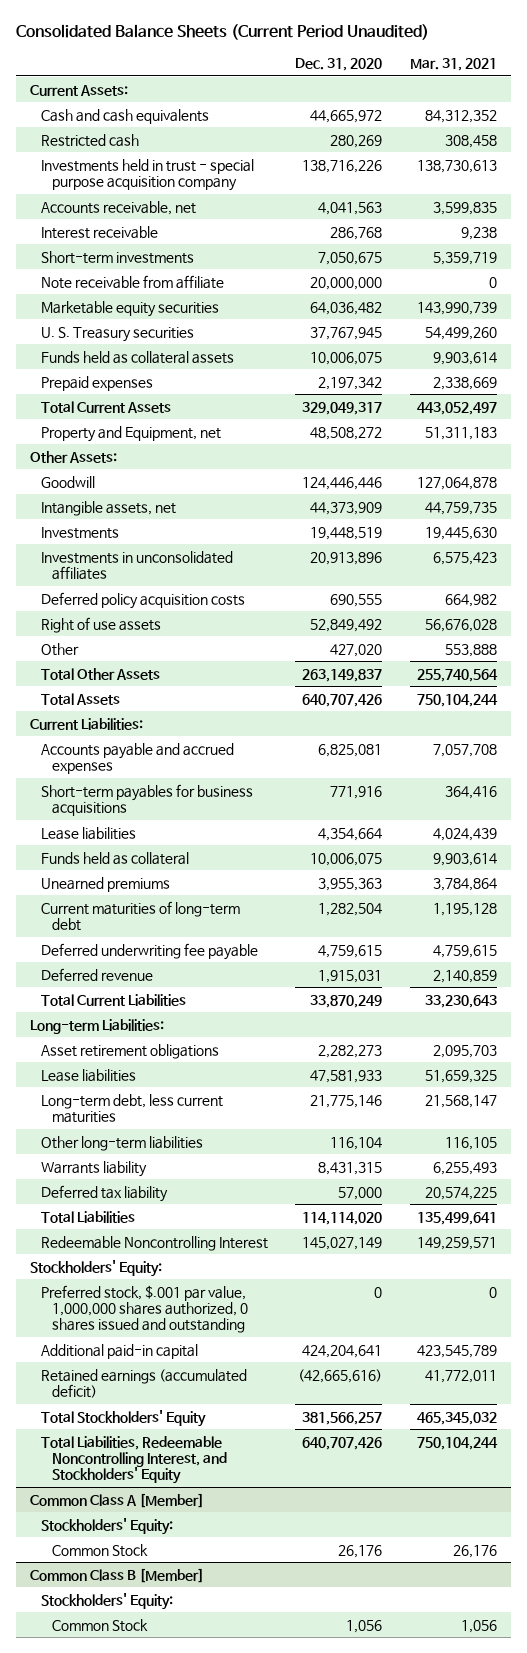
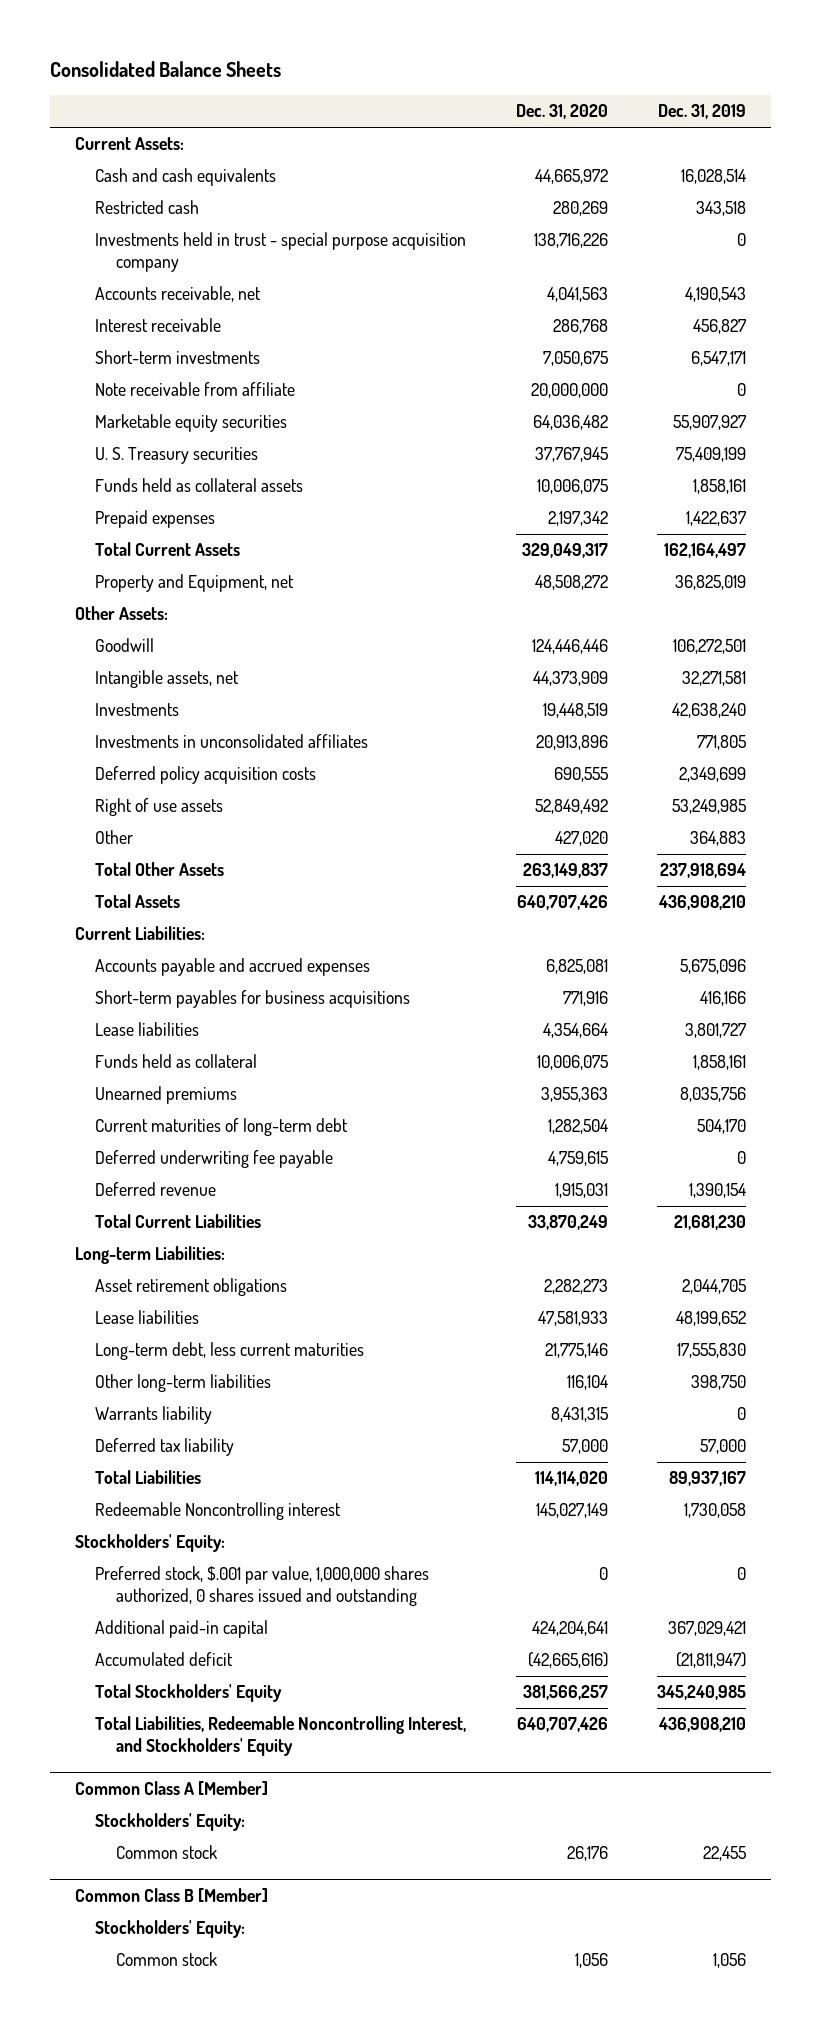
- Consolidated Balance Sheets (Current Period Unaudited)
+ Consolidated Balance Sheets
- | Dec. 31, 2020 | Mar. 31, 2021
+ | Dec. 31, 2020 | Dec. 31, 2019
- Redeemable Noncontrolling Interest | 145,027,149 | 149,259,571
+ Redeemable Noncontrolling interest | 145,027,149 | 1,730,058
- Retained earnings (accumulated deficit) | (42,665,616) | 41,772,011
+ Accumulated deficit | (42,665,616) | (21,811,947)
@ Common Class A [Member]
- Common Stock | 26,176 | 26,176
+ Common stock | 26,176 | 22,455
@ Common Class B [Member]
- Common Stock | 1,056 | 1,056
+ Common stock | 1,056 | 1,056

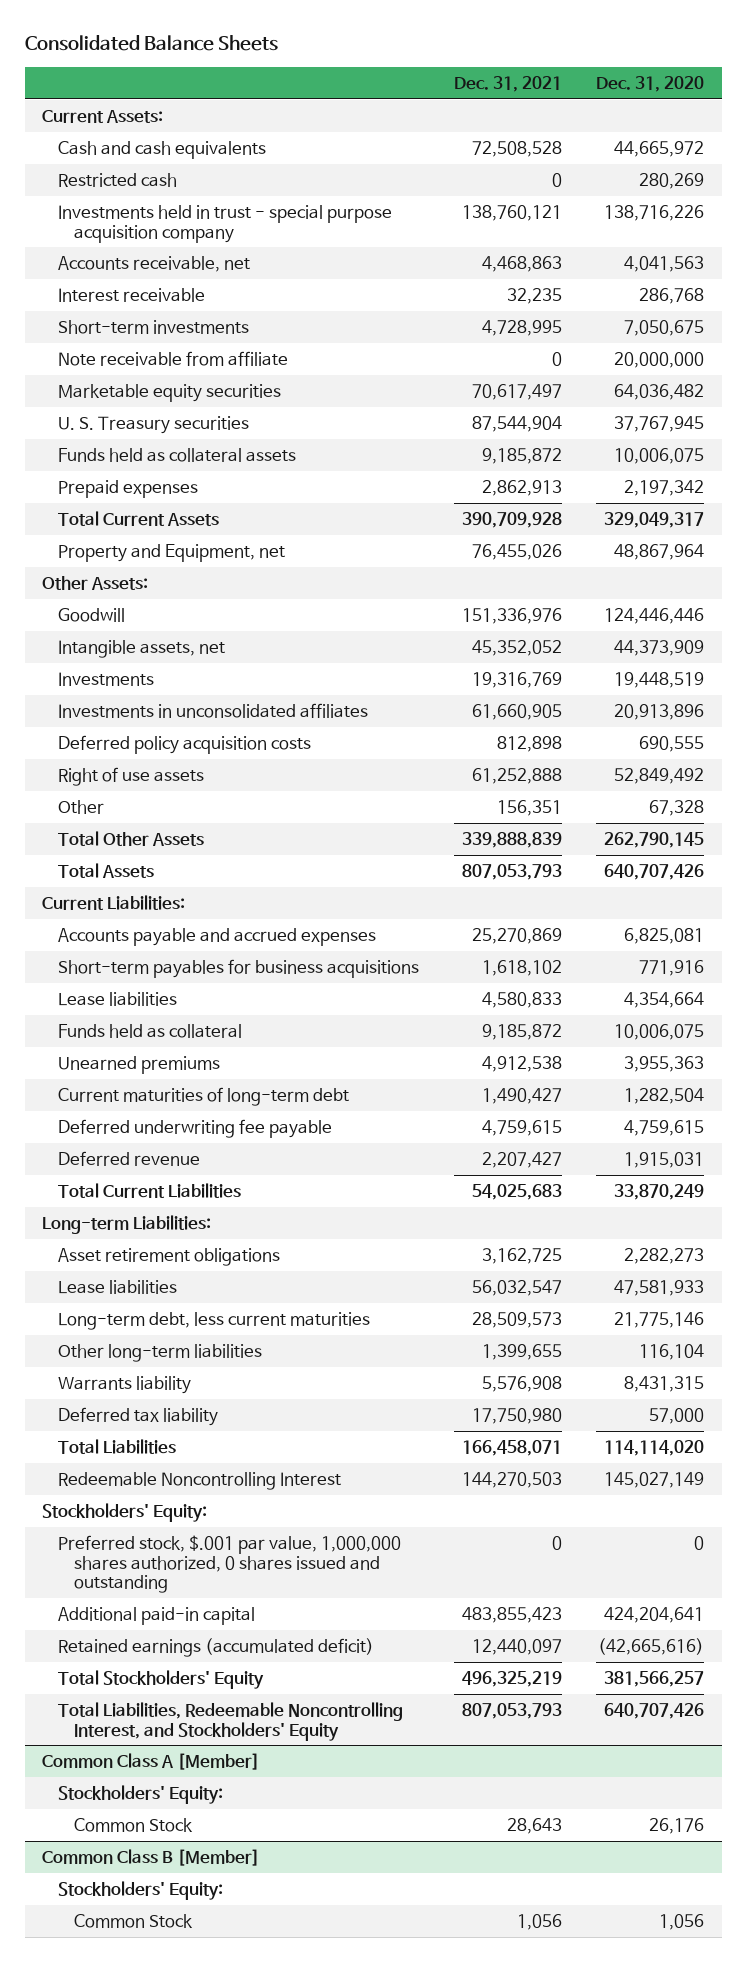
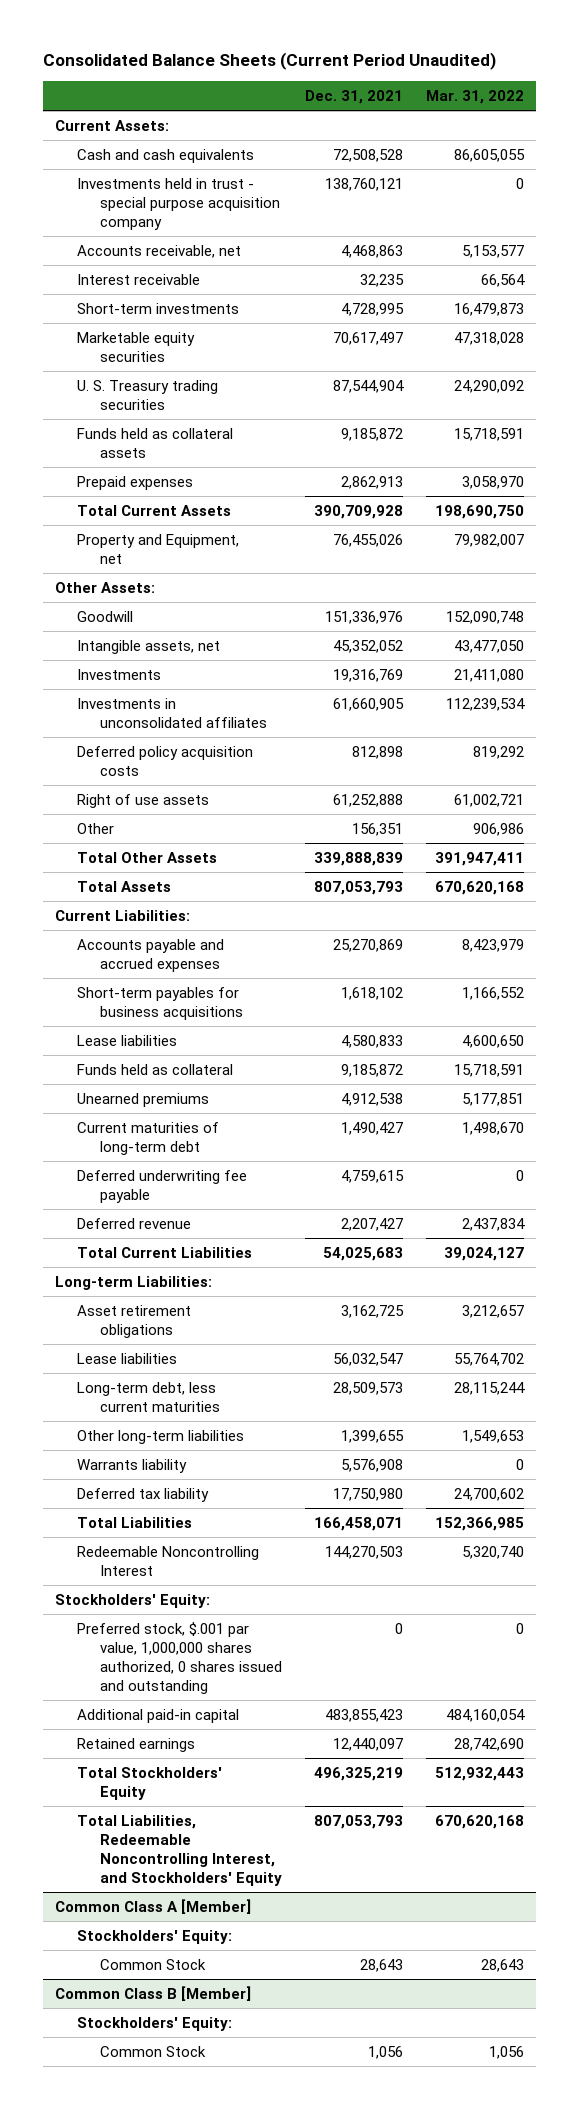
- Consolidated Balance Sheets
+ Consolidated Balance Sheets (Current Period Unaudited)
- | Dec. 31, 2021 | Dec. 31, 2020
+ | Dec. 31, 2021 | Mar. 31, 2022
- Restricted cash | 0 | 280,269
- Note receivable from affiliate | 0 | 20,000,000
- U. S. Treasury securities | 87,544,904 | 37,767,945
+ U. S. Treasury trading securities | 87,544,904 | 24,290,092
- Retained earnings (accumulated deficit) | 12,440,097 | (42,665,616)
+ Retained earnings | 12,440,097 | 28,742,690

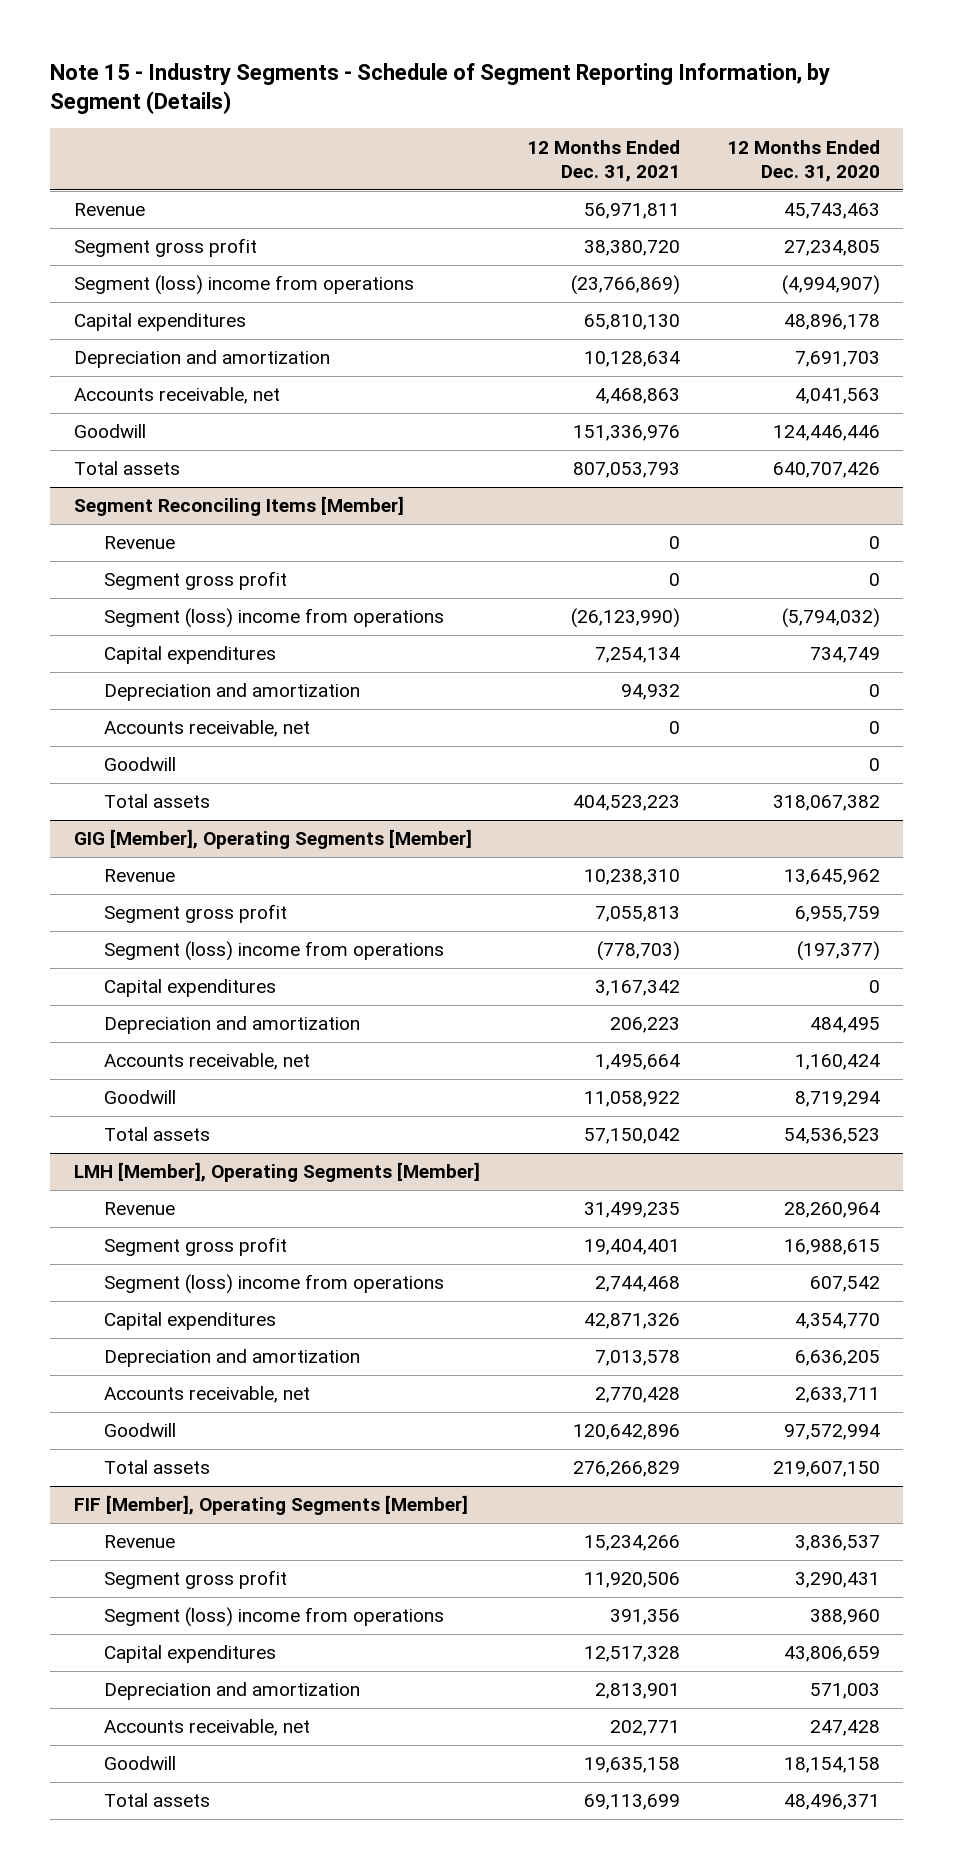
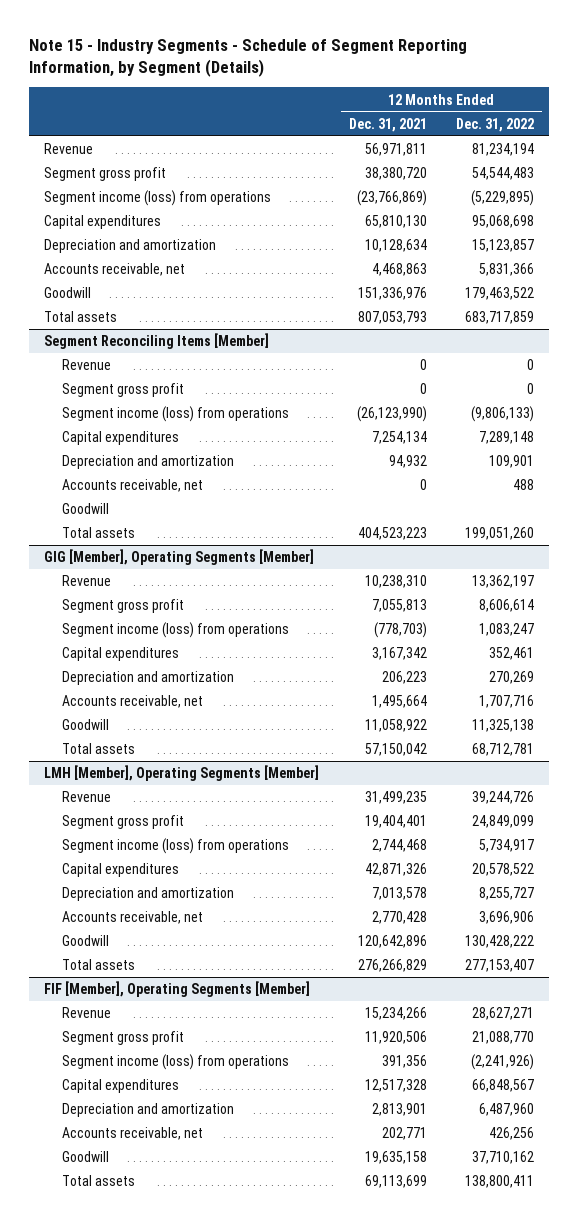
- | 12 Months Ended Dec. 31, 2021 | 12 Months Ended Dec. 31, 2020
+ | 12 Months Ended Dec. 31, 2021 | 12 Months Ended Dec. 31, 2022
- Segment (loss) income from operations | (23,766,869) | (4,994,907)
+ Segment income (loss) from operations | (23,766,869) | (5,229,895)
@ Segment Reconciling Items [Member]
- Segment (loss) income from operations | (26,123,990) | (5,794,032)
+ Segment income (loss) from operations | (26,123,990) | (9,806,133)
@ GIG [Member], Operating Segments [Member]
- Segment (loss) income from operations | (778,703) | (197,377)
+ Segment income (loss) from operations | (778,703) | 1,083,247
@ LMH [Member], Operating Segments [Member]
- Segment (loss) income from operations | 2,744,468 | 607,542
+ Segment income (loss) from operations | 2,744,468 | 5,734,917
@ FIF [Member], Operating Segments [Member]
- Segment (loss) income from operations | 391,356 | 388,960
+ Segment income (loss) from operations | 391,356 | (2,241,926)

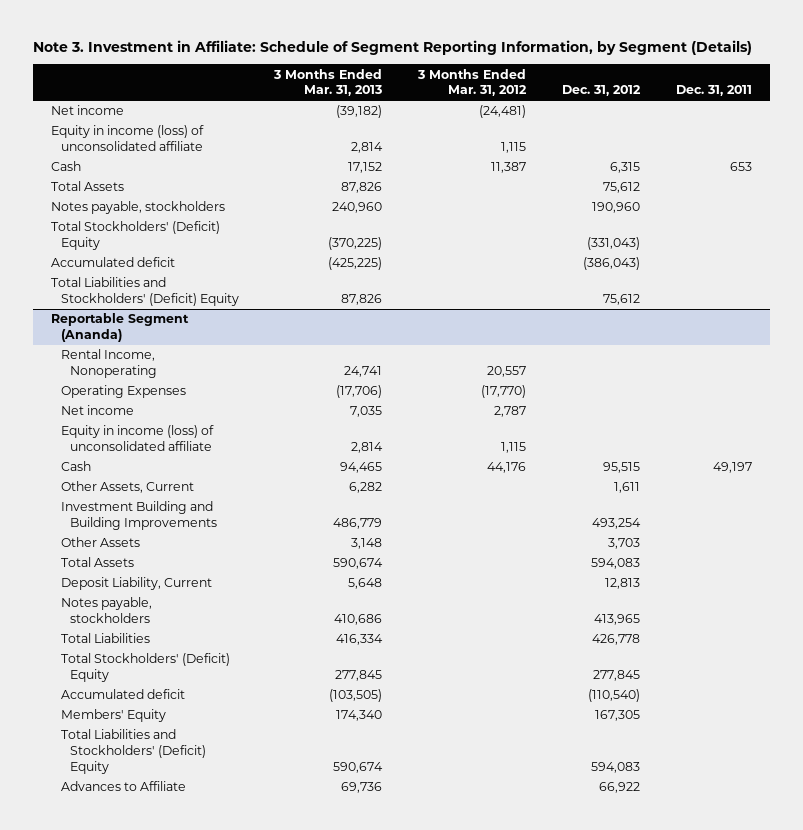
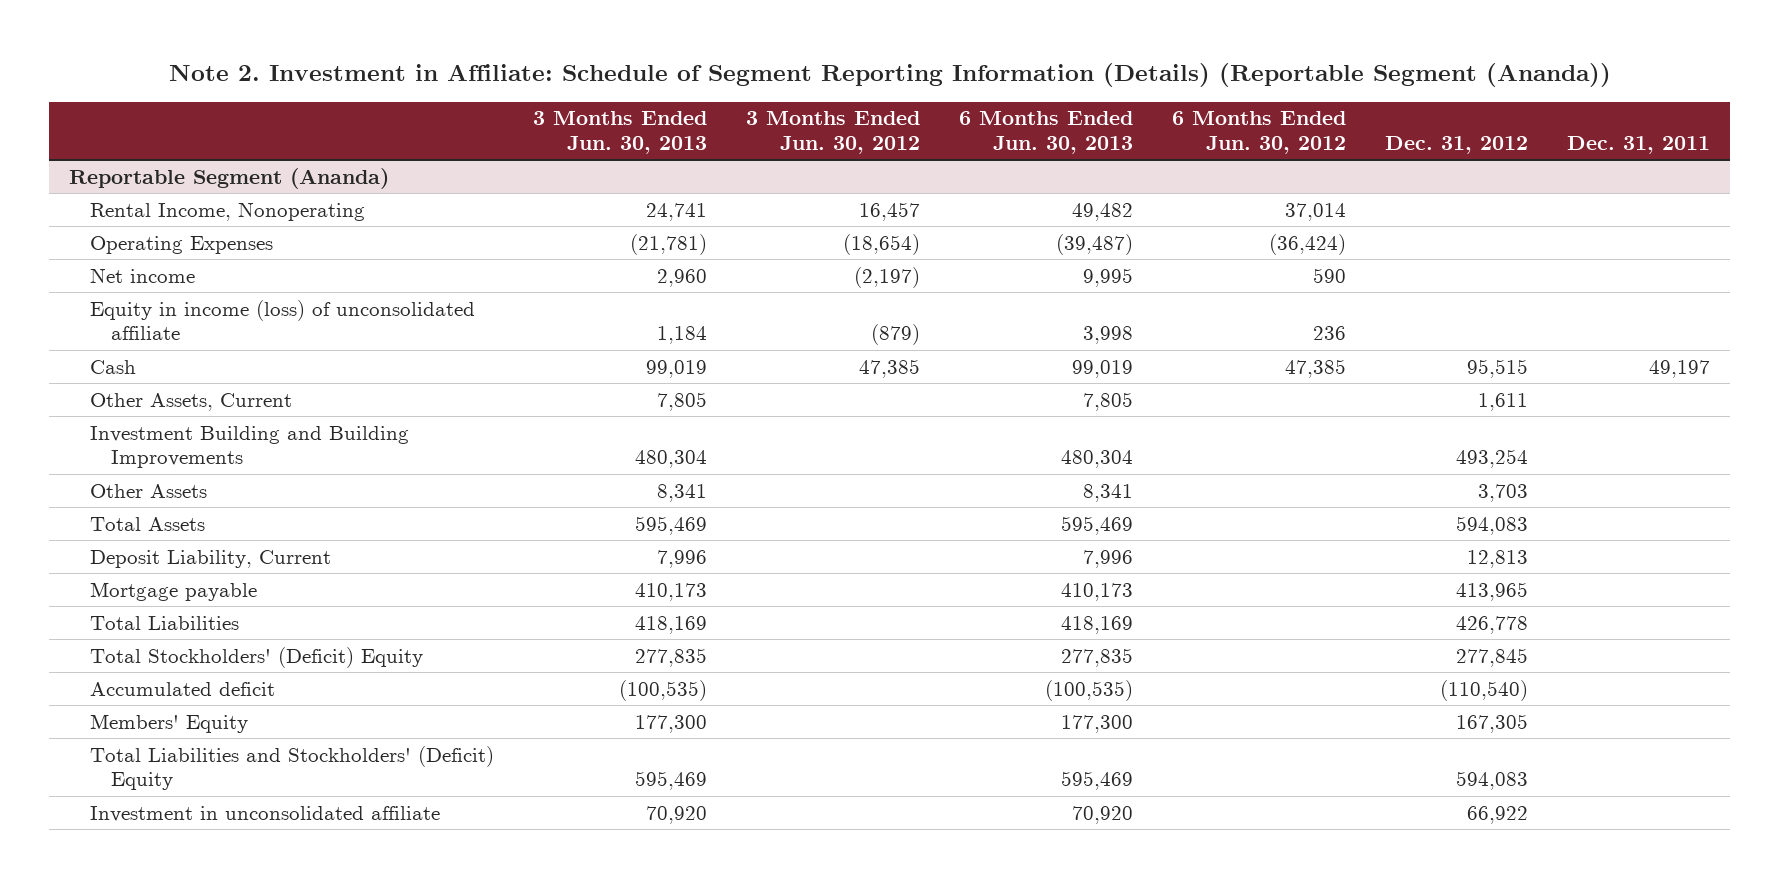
- Note 3. Investment in Affiliate: Schedule of Segment Reporting Information, by Segment (Details)
+ Note 2. Investment in Affiliate: Schedule of Segment Reporting Information (Details) (Reportable Segment (Ananda))
- | 3 Months Ended Mar. 31, 2013 | 3 Months Ended Mar. 31, 2012 | Dec. 31, 2012 | Dec. 31, 2011
+ | 3 Months Ended Jun. 30, 2013 | 3 Months Ended Jun. 30, 2012 | 6 Months Ended Jun. 30, 2013 | 6 Months Ended Jun. 30, 2012 | Dec. 31, 2012 | Dec. 31, 2011
- Net income | (39,182) | (24,481) | |
- Equity in income (loss) of unconsolidated affiliate | 2,814 | 1,115 | |
- Cash | 17,152 | 11,387 | 6,315 | 653
- Total Assets | 87,826 | | 75,612 |
- Notes payable, stockholders | 240,960 | | 190,960 |
- Total Stockholders' (Deficit) Equity | (370,225) | | (331,043) |
- Accumulated deficit | (425,225) | | (386,043) |
- Total Liabilities and Stockholders' (Deficit) Equity | 87,826 | | 75,612 |
@ Reportable Segment (Ananda)
- Notes payable, stockholders | 410,686 | | 413,965 |
+ Mortgage payable | 410,173 | | 410,173 | | 413,965 |
- Advances to Affiliate | 69,736 | | 66,922 |
+ Investment in unconsolidated affiliate | 70,920 | | 70,920 | | 66,922 |

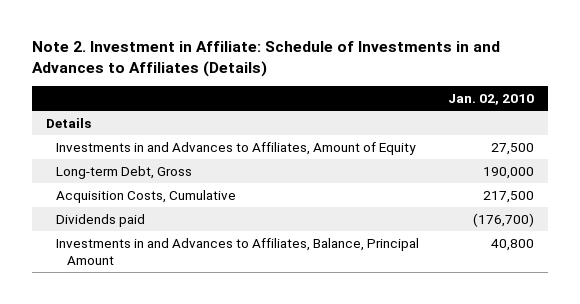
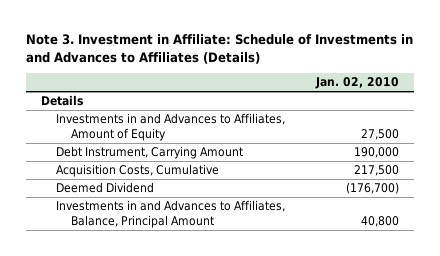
- Note 2. Investment in Affiliate: Schedule of Investments in and Advances to Affiliates (Details)
+ Note 3. Investment in Affiliate: Schedule of Investments in and Advances to Affiliates (Details)
- Long-term Debt, Gross | 190,000
+ Debt Instrument, Carrying Amount | 190,000
- Dividends paid | (176,700)
+ Deemed Dividend | (176,700)

